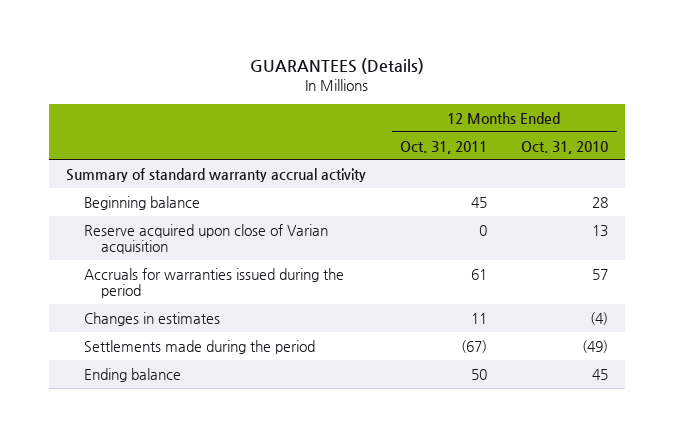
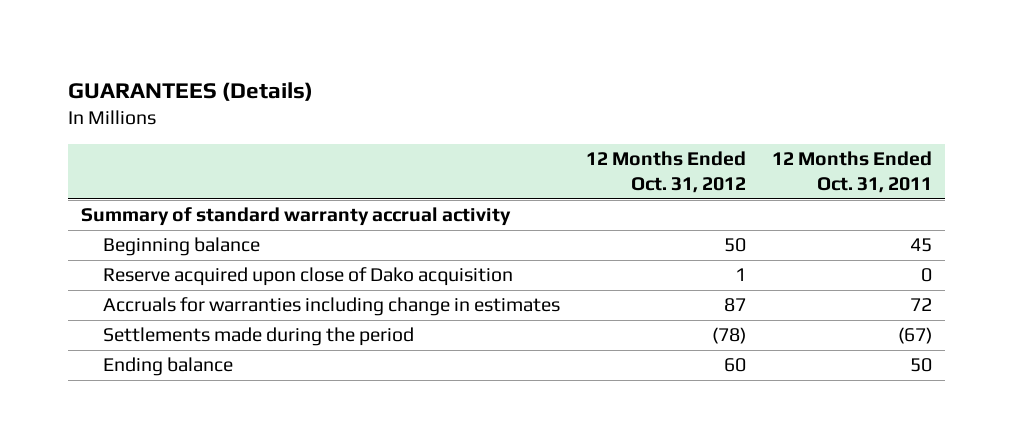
- | 12 Months Ended Oct. 31, 2011 | 12 Months Ended Oct. 31, 2010
+ | 12 Months Ended Oct. 31, 2012 | 12 Months Ended Oct. 31, 2011
- Reserve acquired upon close of Varian acquisition | 0 | 13
- Accruals for warranties issued during the period | 61 | 57
- Changes in estimates | 11 | (4)
+ Reserve acquired upon close of Dako acquisition | 1 | 0
+ Accruals for warranties including change in estimates | 87 | 72

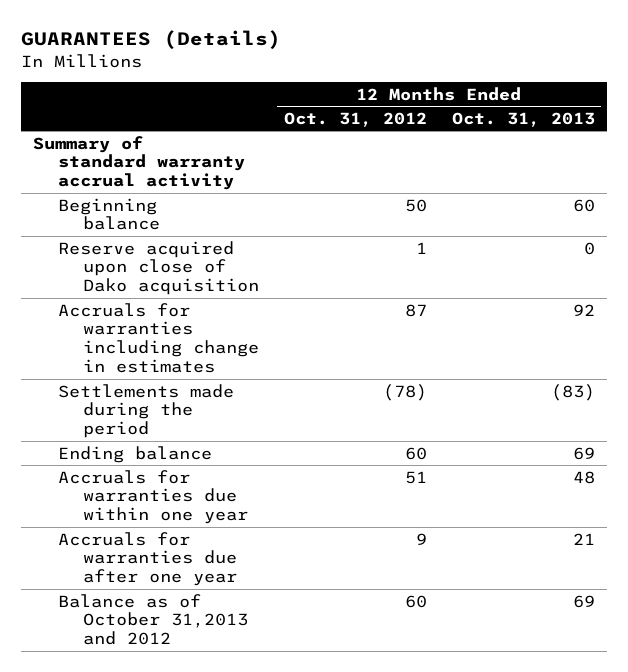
- | 12 Months Ended Oct. 31, 2012 | 12 Months Ended Oct. 31, 2011
+ | 12 Months Ended Oct. 31, 2012 | 12 Months Ended Oct. 31, 2013
+ Accruals for warranties due within one year | 51 | 48
+ Accruals for warranties due after one year | 9 | 21
+ Balance as of October 31,2013 and 2012 | 60 | 69

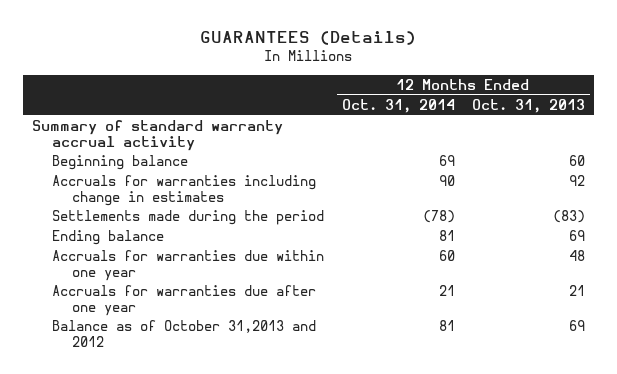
- | 12 Months Ended Oct. 31, 2012 | 12 Months Ended Oct. 31, 2013
+ | 12 Months Ended Oct. 31, 2014 | 12 Months Ended Oct. 31, 2013
- Reserve acquired upon close of Dako acquisition | 1 | 0

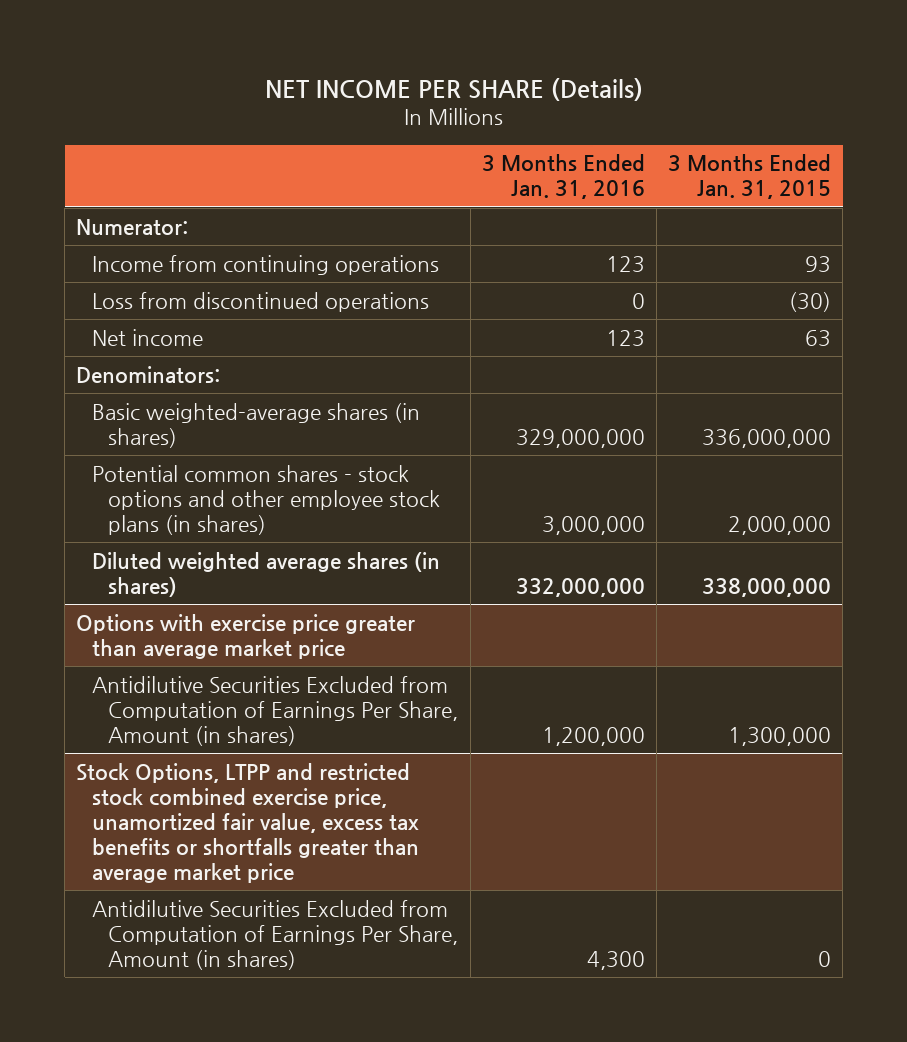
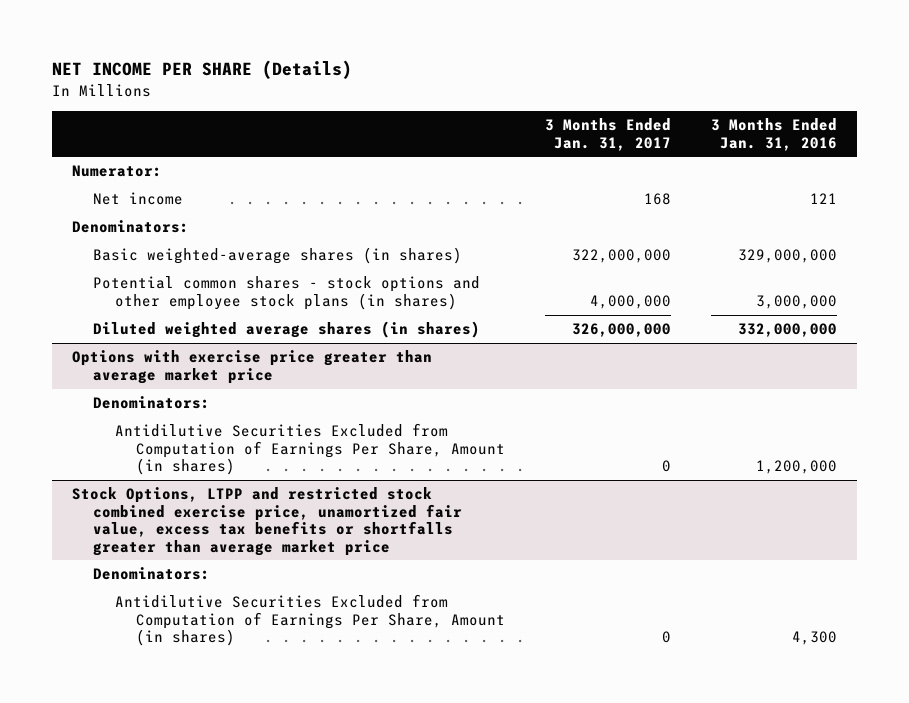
- | 3 Months Ended Jan. 31, 2016 | 3 Months Ended Jan. 31, 2015
+ | 3 Months Ended Jan. 31, 2017 | 3 Months Ended Jan. 31, 2016
- Income from continuing operations | 123 | 93
- Loss from discontinued operations | 0 | (30)
- Net income | 123 | 63
+ Net income | 168 | 121
@ Options with exercise price greater than average market price
+ Denominators:
@ Stock Options, LTPP and restricted stock combined exercise price, unamortized fair value, excess tax benefits or shortfalls greater than average market price
+ Denominators:

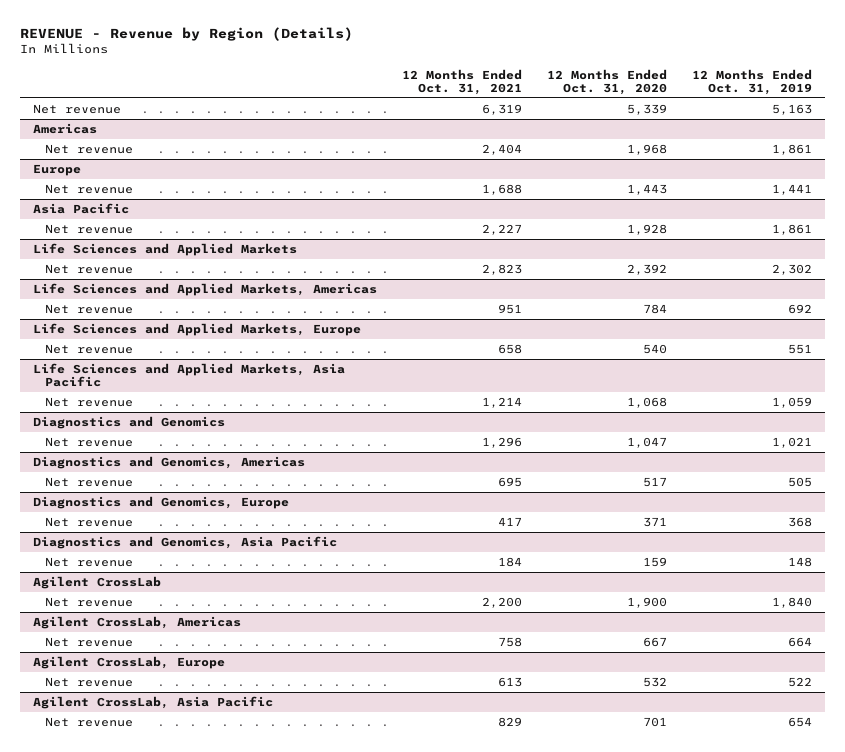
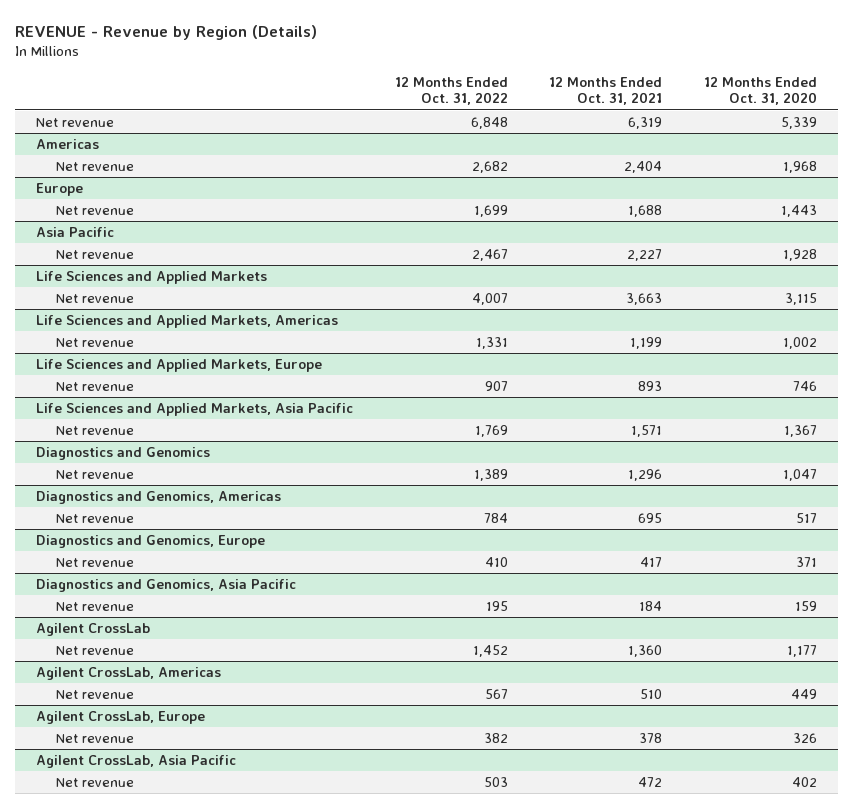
- | 12 Months Ended Oct. 31, 2021 | 12 Months Ended Oct. 31, 2020 | 12 Months Ended Oct. 31, 2019
+ | 12 Months Ended Oct. 31, 2022 | 12 Months Ended Oct. 31, 2021 | 12 Months Ended Oct. 31, 2020
@ Life Sciences and Applied Markets
- Net revenue | 2,823 | 2,392 | 2,302
+ Net revenue | 4,007 | 3,663 | 3,115
@ Life Sciences and Applied Markets, Americas
- Net revenue | 951 | 784 | 692
+ Net revenue | 1,331 | 1,199 | 1,002
@ Life Sciences and Applied Markets, Europe
- Net revenue | 658 | 540 | 551
+ Net revenue | 907 | 893 | 746
@ Life Sciences and Applied Markets, Asia Pacific
- Net revenue | 1,214 | 1,068 | 1,059
+ Net revenue | 1,769 | 1,571 | 1,367
@ Agilent CrossLab
- Net revenue | 2,200 | 1,900 | 1,840
+ Net revenue | 1,452 | 1,360 | 1,177
@ Agilent CrossLab, Americas
- Net revenue | 758 | 667 | 664
+ Net revenue | 567 | 510 | 449
@ Agilent CrossLab, Europe
- Net revenue | 613 | 532 | 522
+ Net revenue | 382 | 378 | 326
@ Agilent CrossLab, Asia Pacific
- Net revenue | 829 | 701 | 654
+ Net revenue | 503 | 472 | 402

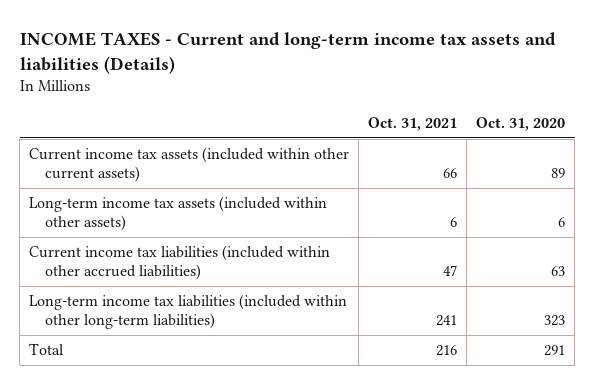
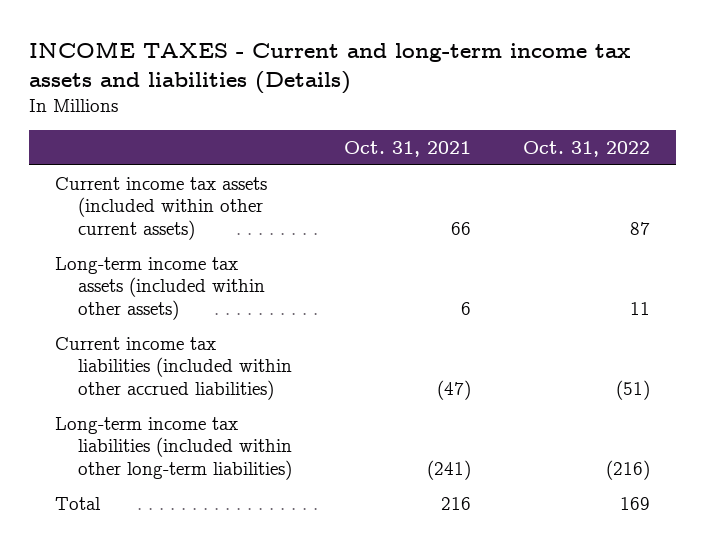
- | Oct. 31, 2021 | Oct. 31, 2020
+ | Oct. 31, 2021 | Oct. 31, 2022
- Current income tax liabilities (included within other accrued liabilities) | 47 | 63
- Long-term income tax liabilities (included within other long-term liabilities) | 241 | 323
+ Current income tax liabilities (included within other accrued liabilities) | (47) | (51)
+ Long-term income tax liabilities (included within other long-term liabilities) | (241) | (216)

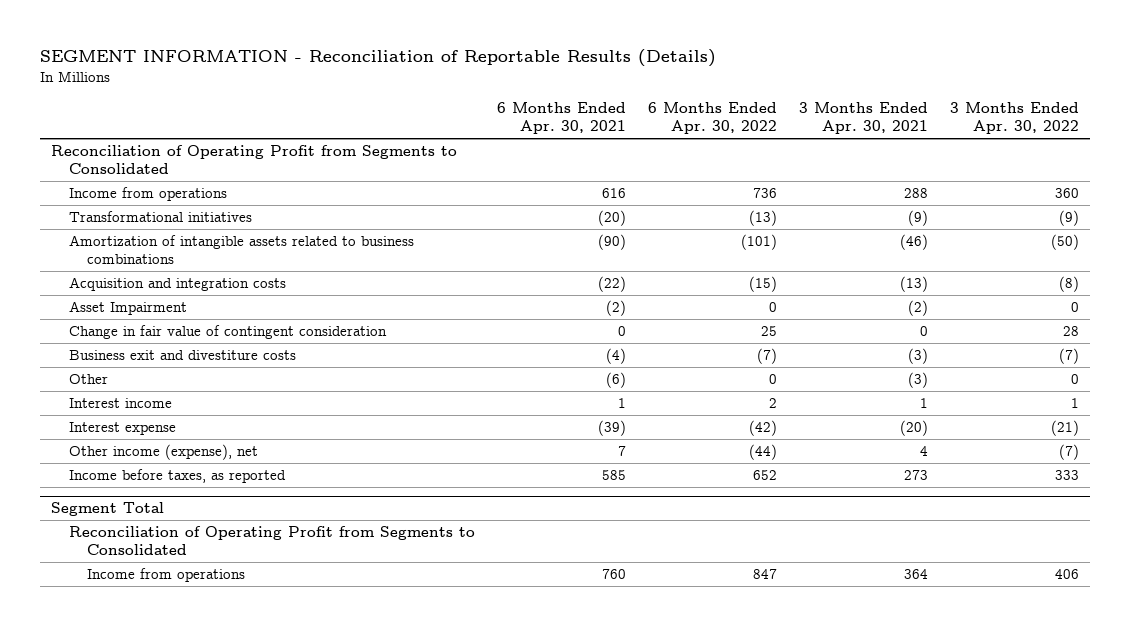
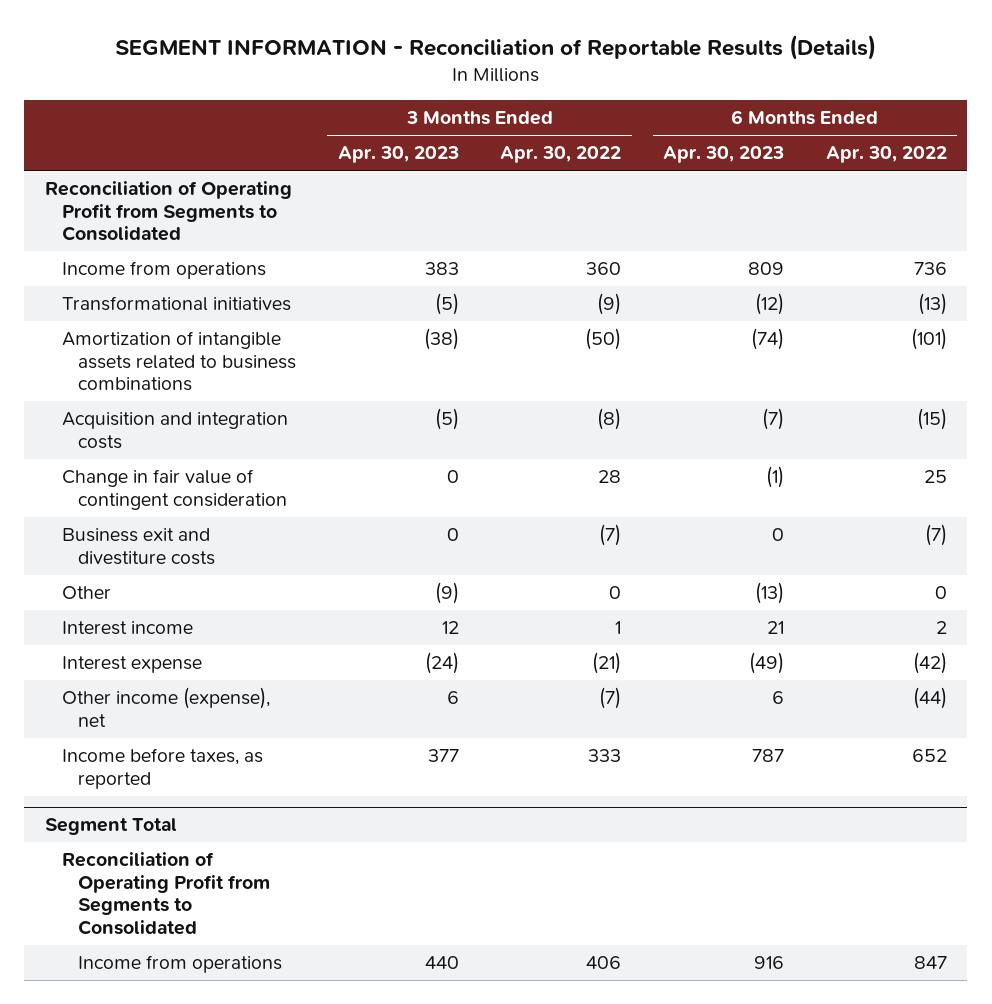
- | 6 Months Ended Apr. 30, 2021 | 6 Months Ended Apr. 30, 2022 | 3 Months Ended Apr. 30, 2021 | 3 Months Ended Apr. 30, 2022
+ | 3 Months Ended Apr. 30, 2023 | 3 Months Ended Apr. 30, 2022 | 6 Months Ended Apr. 30, 2023 | 6 Months Ended Apr. 30, 2022
- Asset Impairment | (2) | 0 | (2) | 0

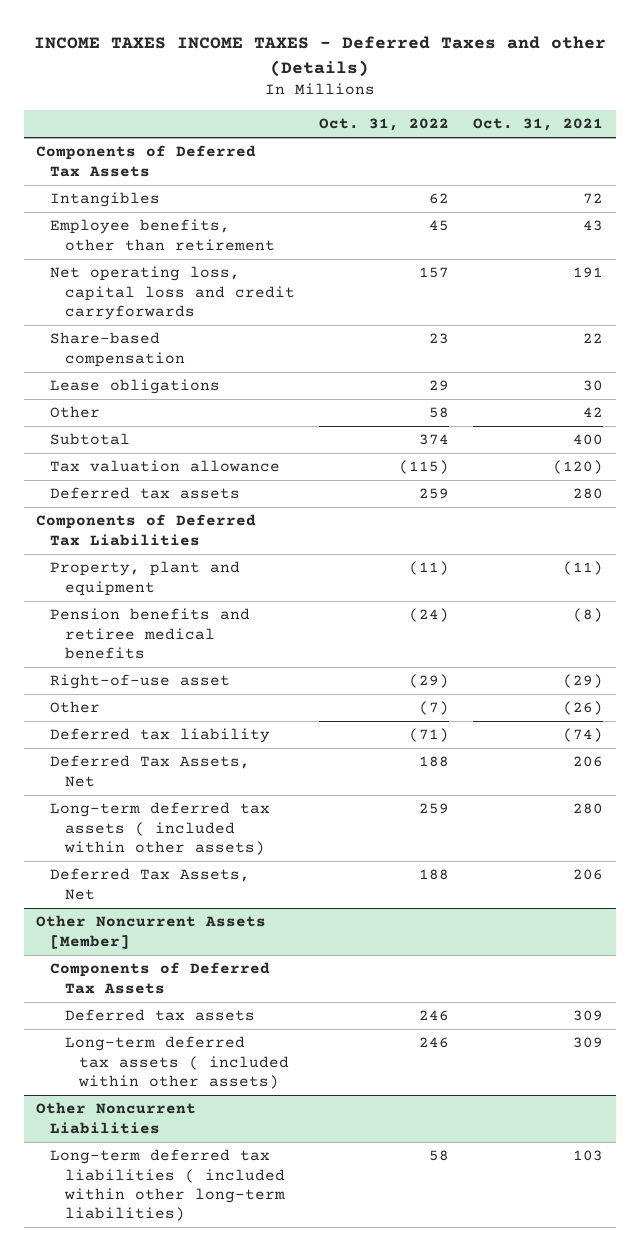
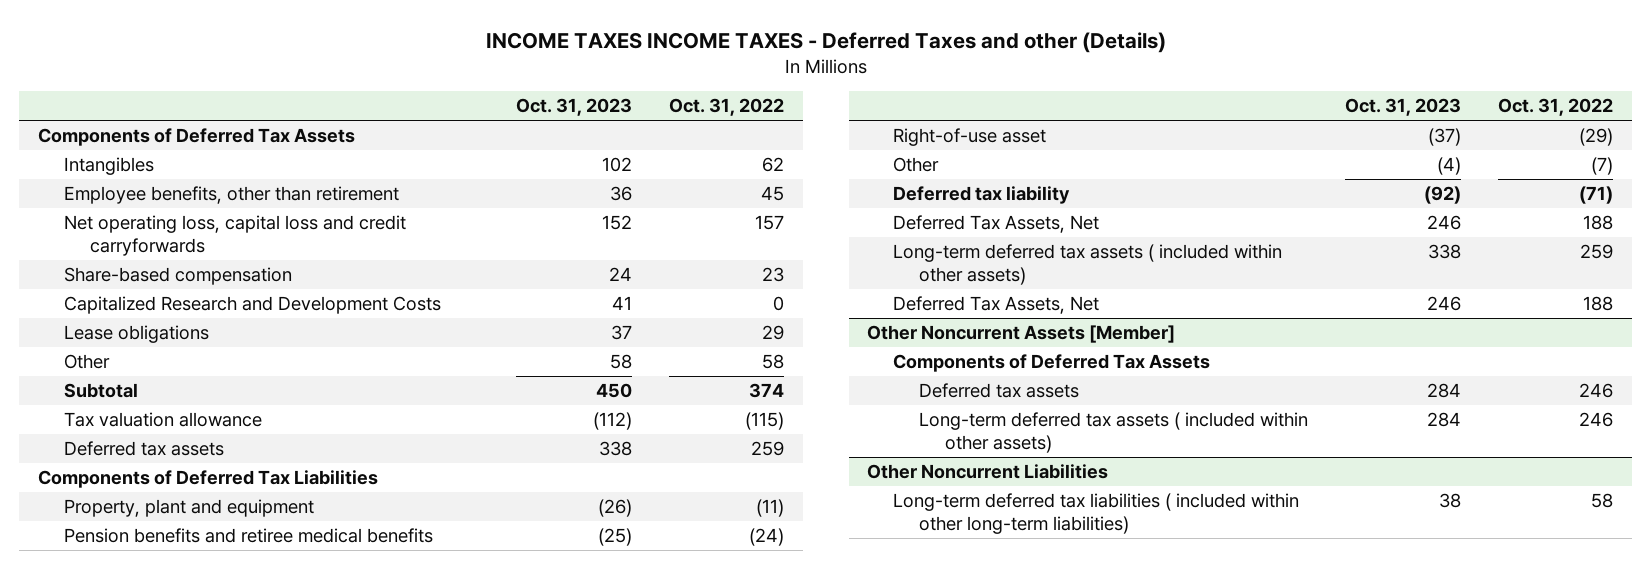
- | Oct. 31, 2022 | Oct. 31, 2021
+ | Oct. 31, 2023 | Oct. 31, 2022
+ Capitalized Research and Development Costs | 41 | 0

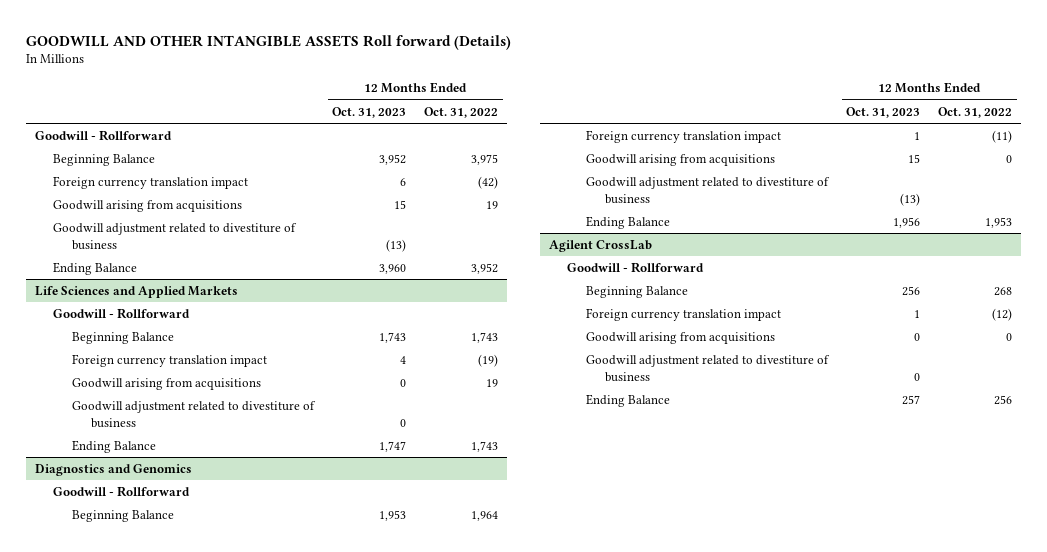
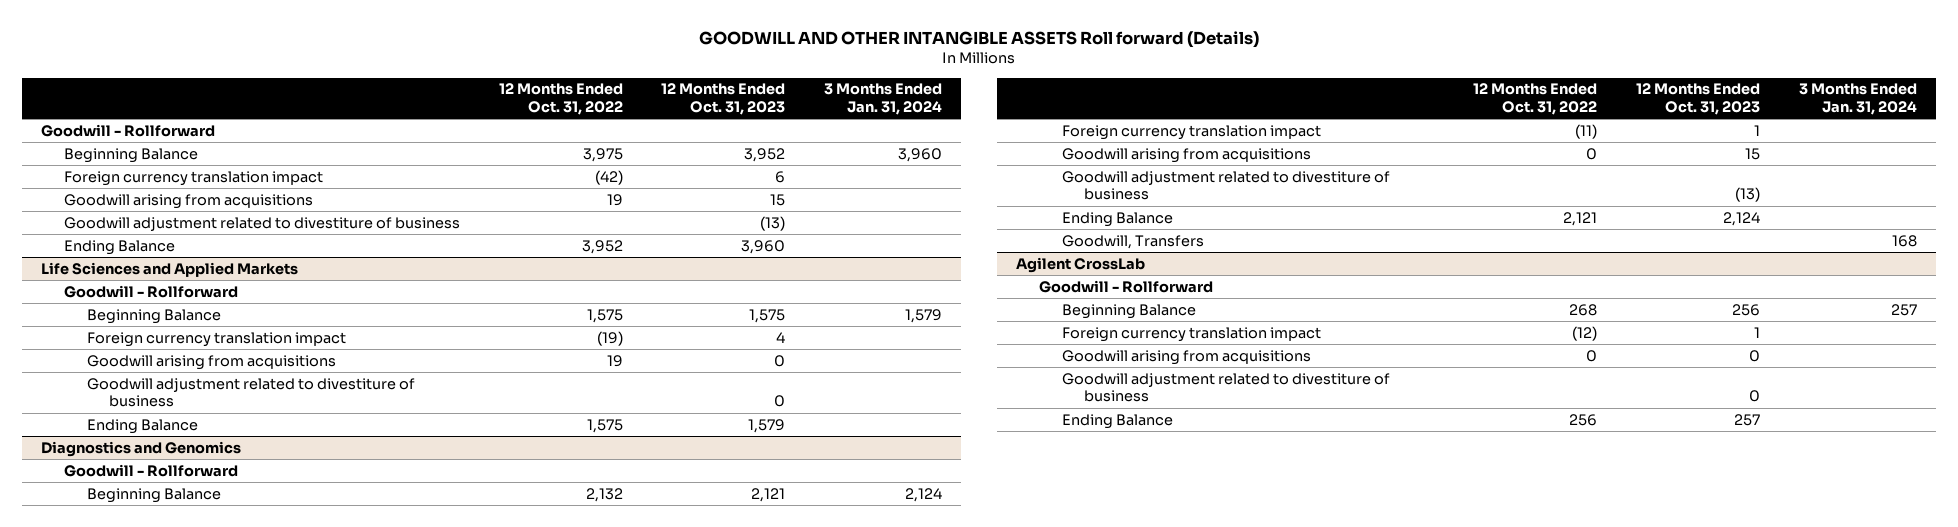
- | 12 Months Ended Oct. 31, 2023 | 12 Months Ended Oct. 31, 2022
+ | 12 Months Ended Oct. 31, 2022 | 12 Months Ended Oct. 31, 2023 | 3 Months Ended Jan. 31, 2024
@ Life Sciences and Applied Markets
- Beginning Balance | 1,743 | 1,743
+ Beginning Balance | 1,575 | 1,575 | 1,579
- Ending Balance | 1,747 | 1,743
+ Ending Balance | 1,575 | 1,579 |
@ Diagnostics and Genomics
- Beginning Balance | 1,953 | 1,964
+ Beginning Balance | 2,132 | 2,121 | 2,124
- Ending Balance | 1,956 | 1,953
+ Ending Balance | 2,121 | 2,124 |
+ Goodwill, Transfers | | | 168

